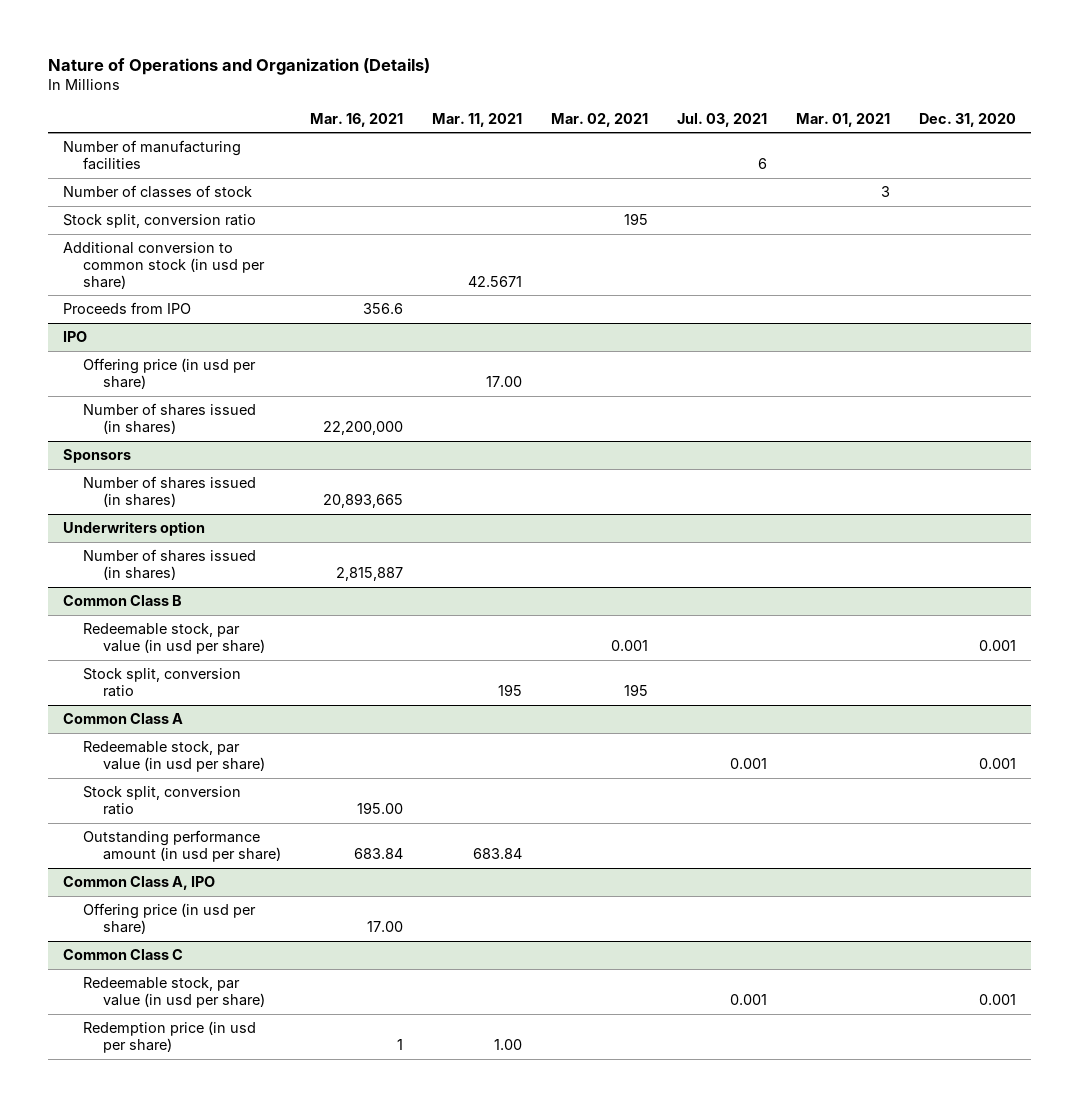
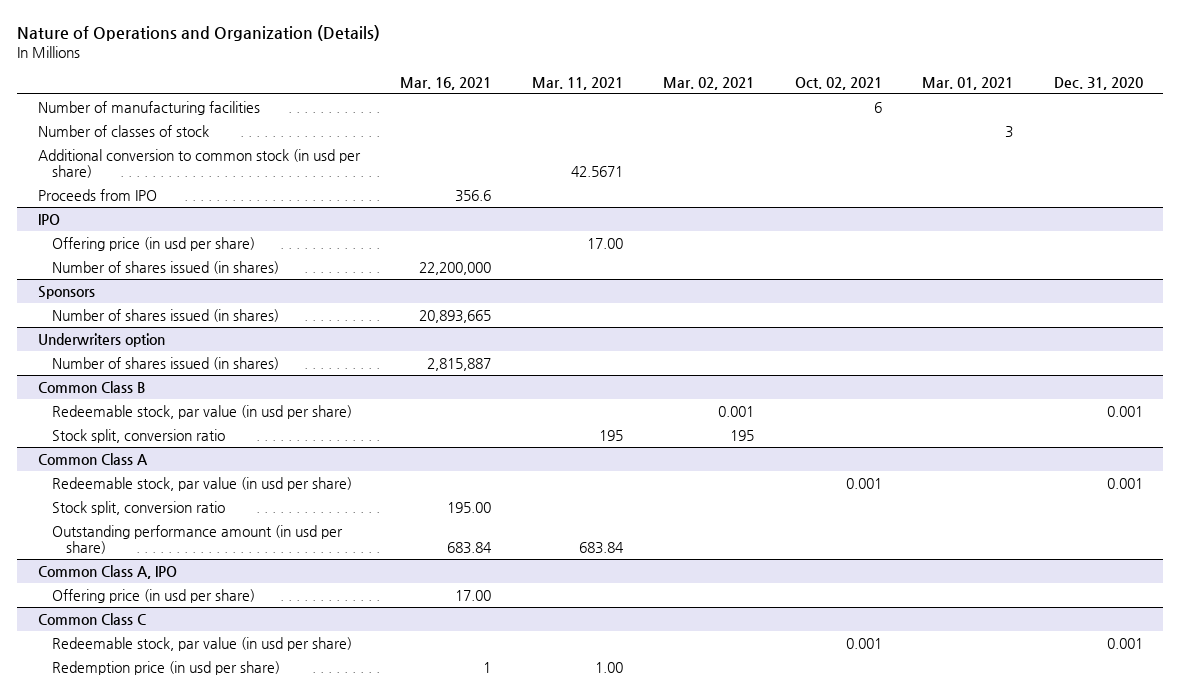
- | Mar. 16, 2021 | Mar. 11, 2021 | Mar. 02, 2021 | Jul. 03, 2021 | Mar. 01, 2021 | Dec. 31, 2020
+ | Mar. 16, 2021 | Mar. 11, 2021 | Mar. 02, 2021 | Oct. 02, 2021 | Mar. 01, 2021 | Dec. 31, 2020
- Stock split, conversion ratio | | | 195 | | |

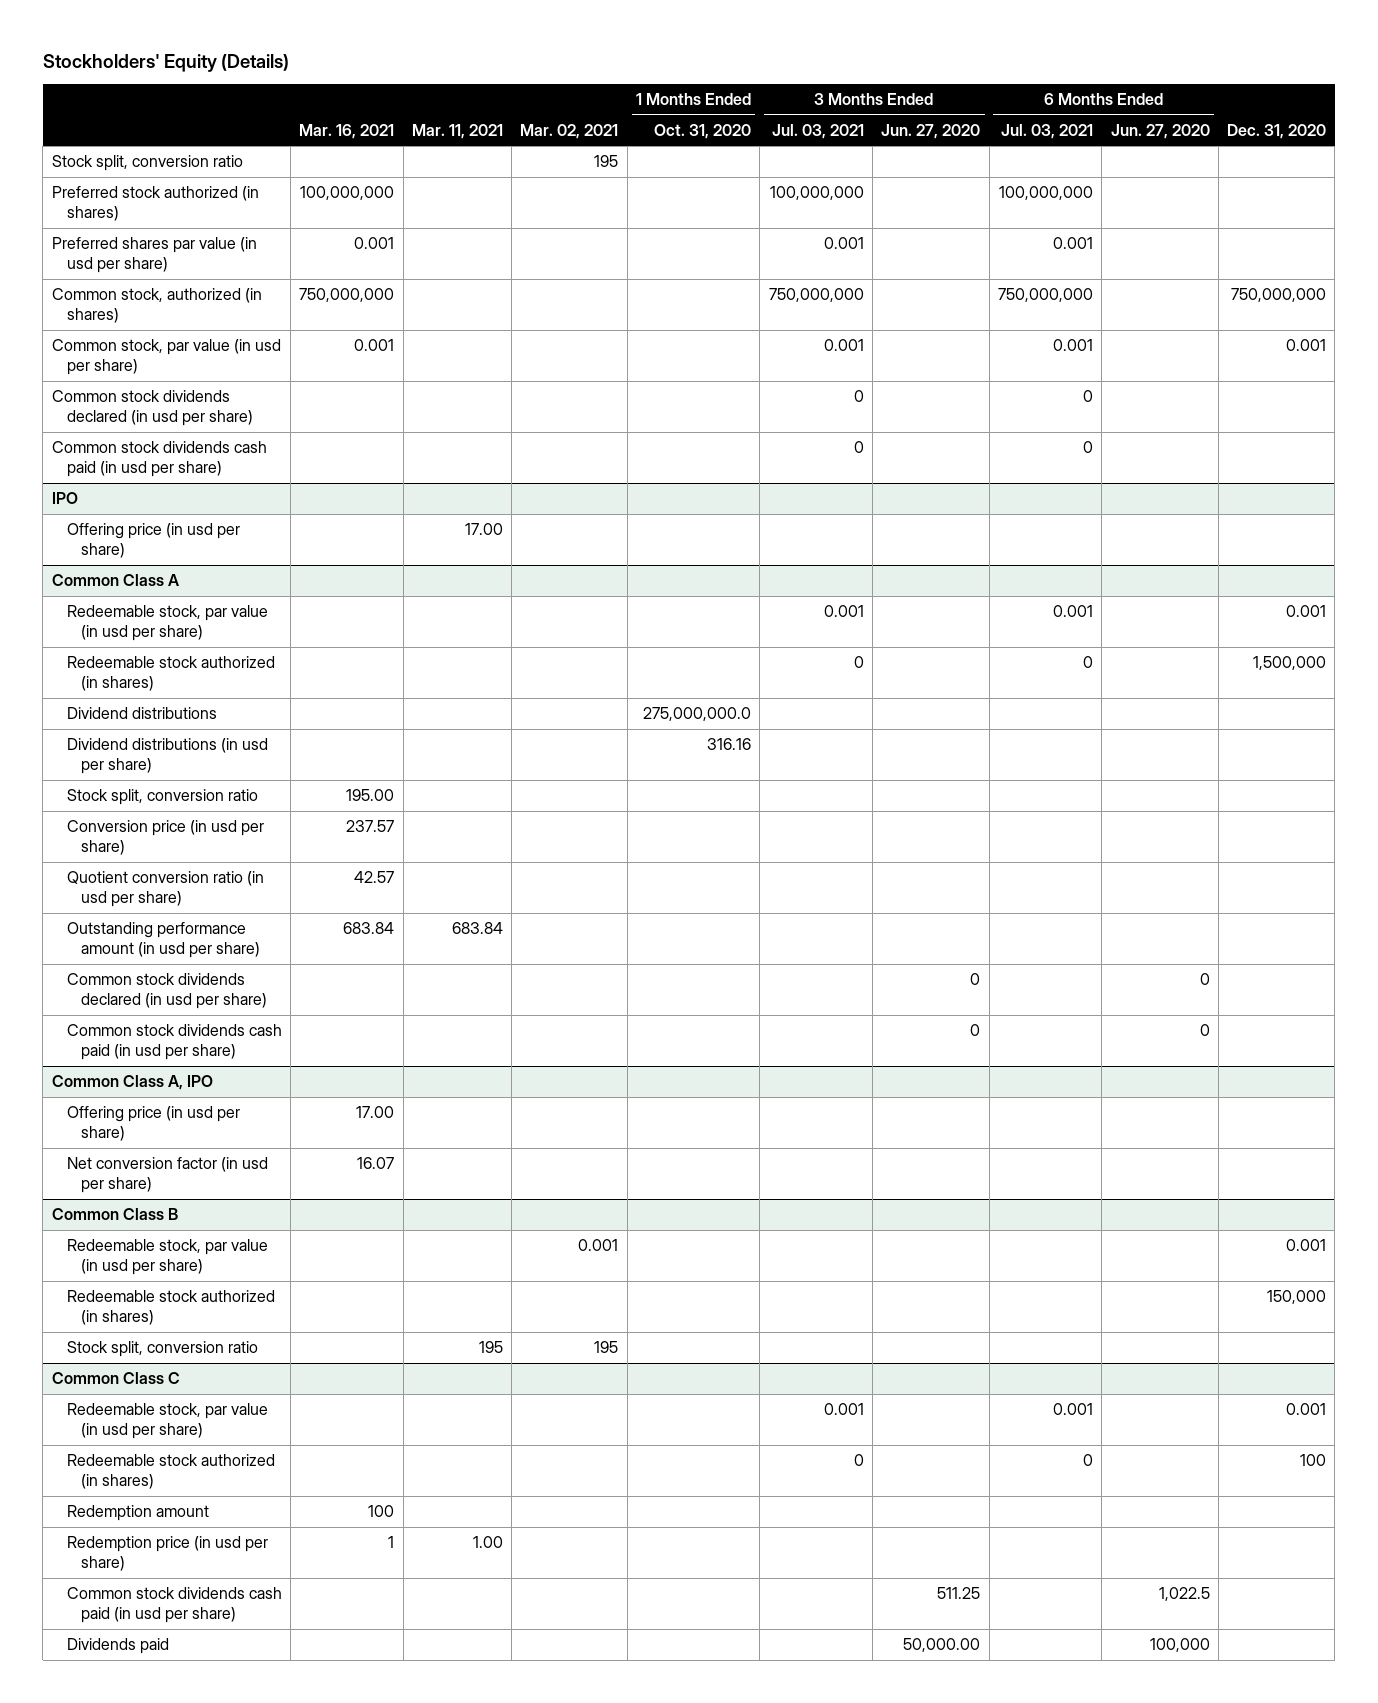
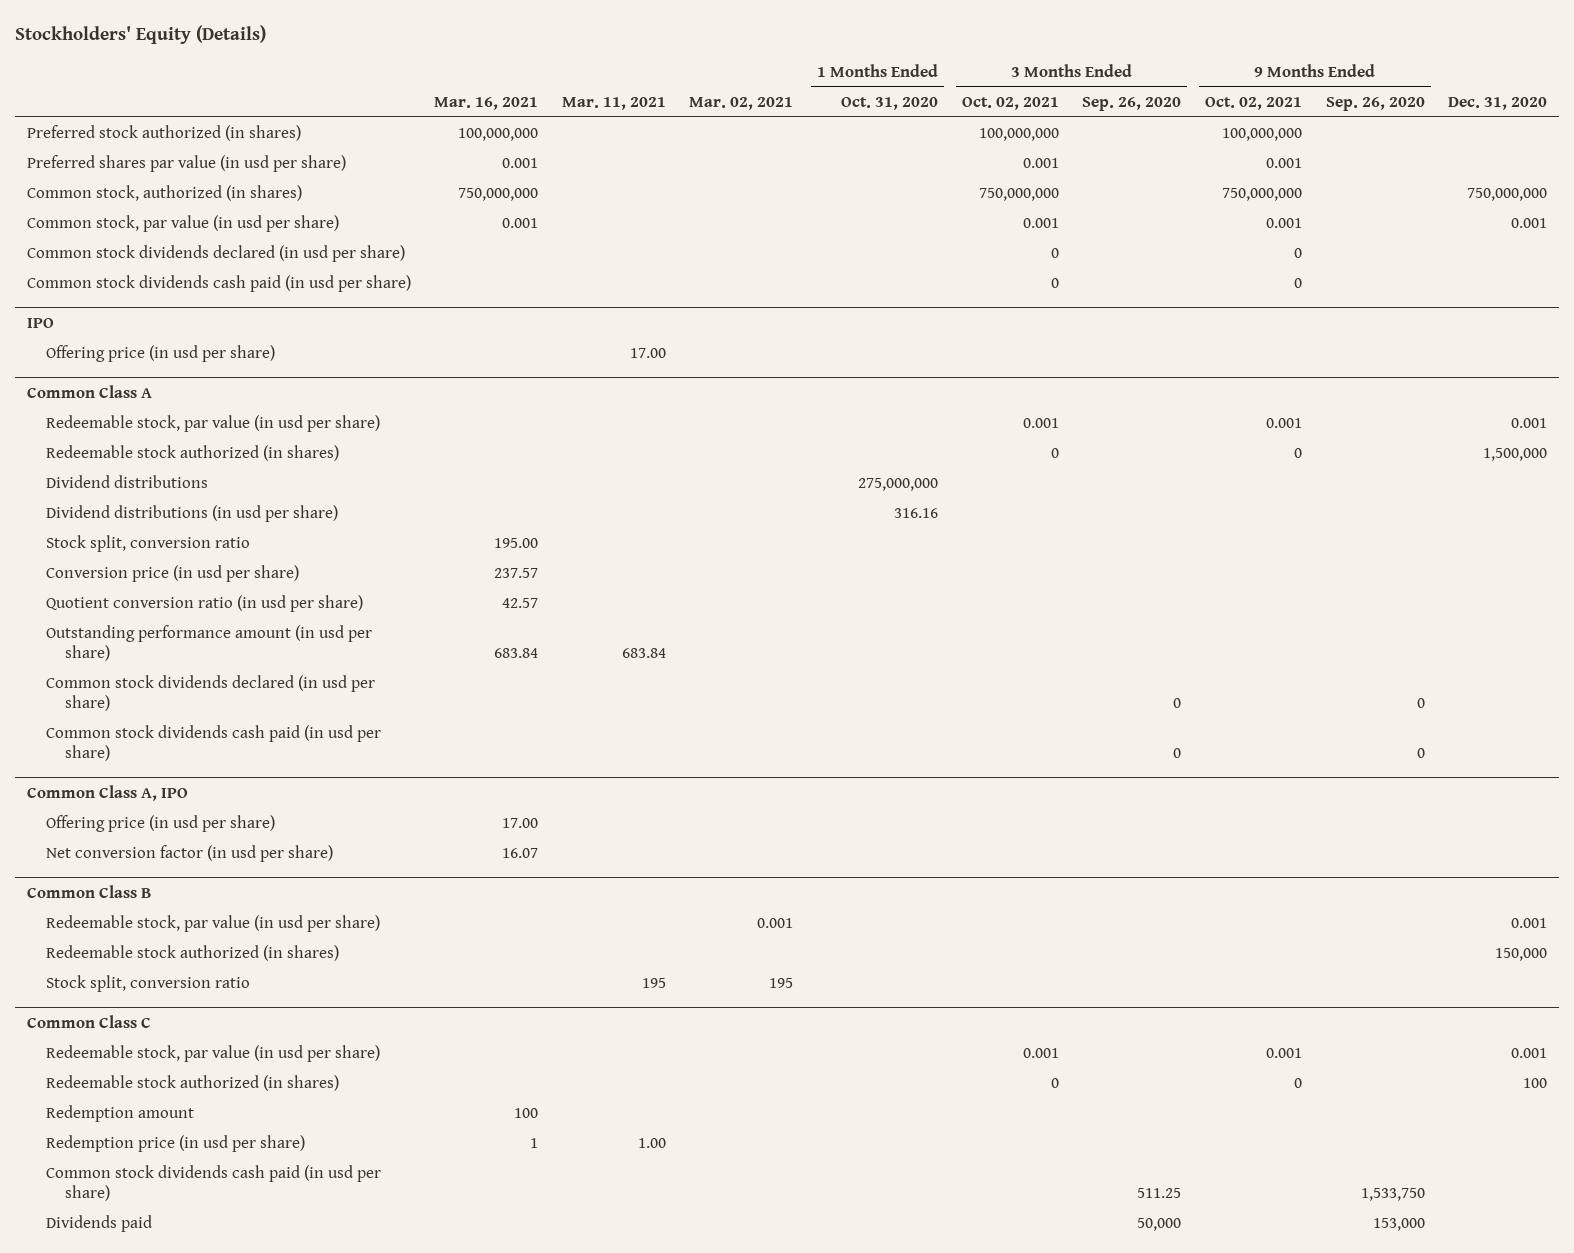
- | Mar. 16, 2021 | Mar. 11, 2021 | Mar. 02, 2021 | 1 Months Ended Oct. 31, 2020 | 3 Months Ended Jul. 03, 2021 | 3 Months Ended Jun. 27, 2020 | 6 Months Ended Jul. 03, 2021 | 6 Months Ended Jun. 27, 2020 | Dec. 31, 2020
+ | Mar. 16, 2021 | Mar. 11, 2021 | Mar. 02, 2021 | 1 Months Ended Oct. 31, 2020 | 3 Months Ended Oct. 02, 2021 | 3 Months Ended Sep. 26, 2020 | 9 Months Ended Oct. 02, 2021 | 9 Months Ended Sep. 26, 2020 | Dec. 31, 2020
- Stock split, conversion ratio | | | 195 | | | | | |
@ Common Class A
- Dividend distributions | | | | 275,000,000.0 | | | | |
+ Dividend distributions | | | | 275,000,000 | | | | |

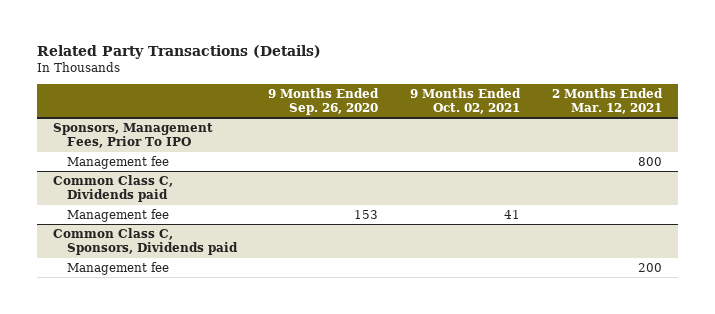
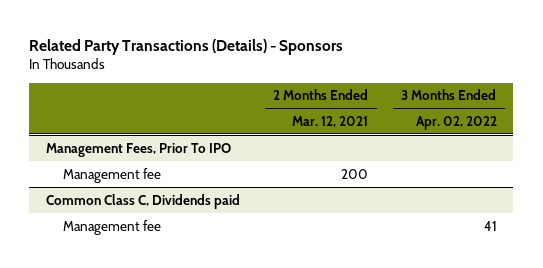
- Related Party Transactions (Details)
+ Related Party Transactions (Details) - Sponsors
- | 9 Months Ended Sep. 26, 2020 | 9 Months Ended Oct. 02, 2021 | 2 Months Ended Mar. 12, 2021
+ | 2 Months Ended Mar. 12, 2021 | 3 Months Ended Apr. 02, 2022
- Sponsors, Management Fees, Prior To IPO
- Management fee | | | 800
+ Management Fees, Prior To IPO
+ Management fee | 200 |
- Common Class C, Sponsors, Dividends paid
- Management fee | | | 200

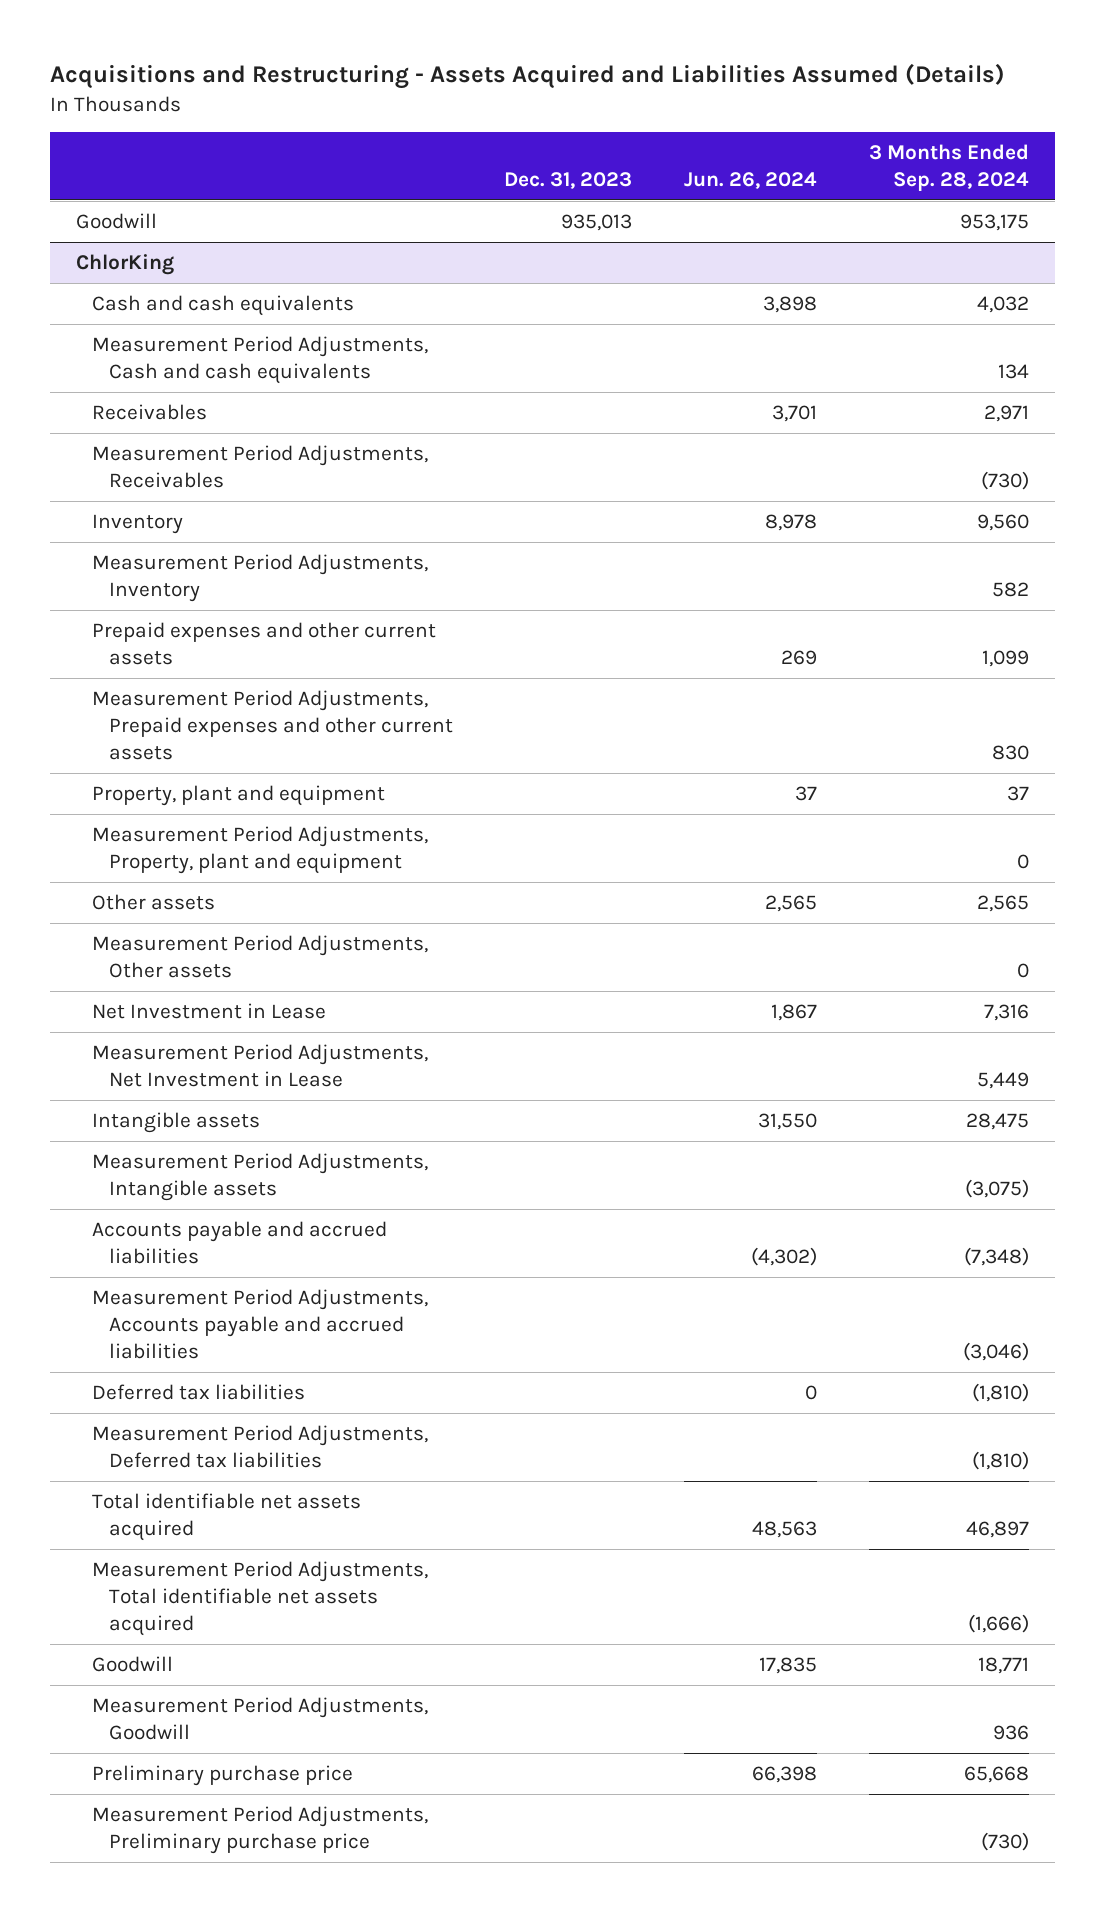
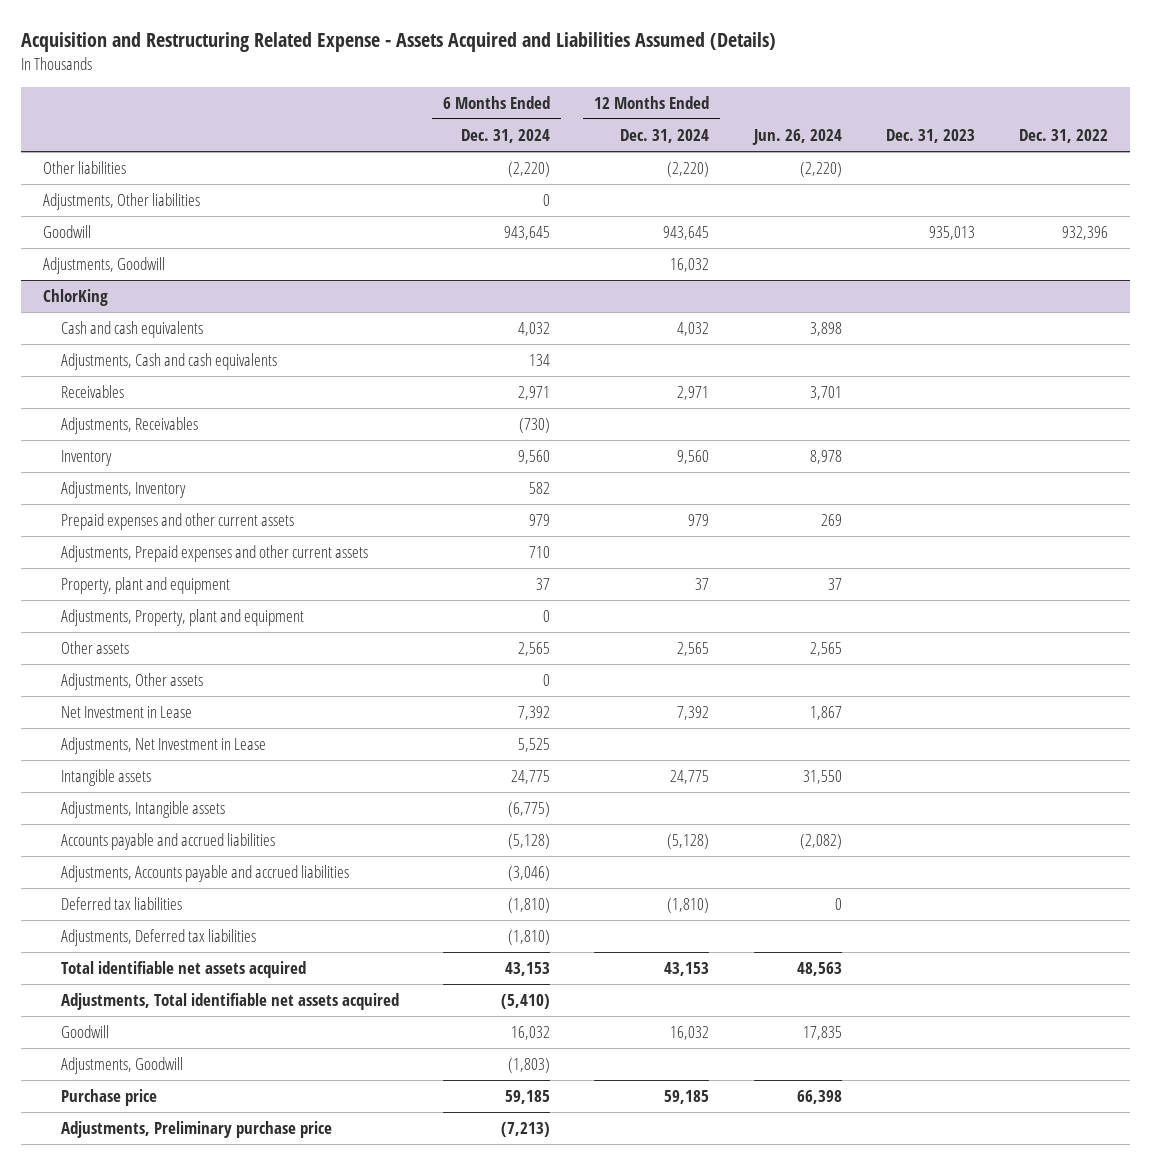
- Acquisitions and Restructuring - Assets Acquired and Liabilities Assumed (Details)
+ Acquisition and Restructuring Related Expense - Assets Acquired and Liabilities Assumed (Details)
- | Dec. 31, 2023 | Jun. 26, 2024 | 3 Months Ended Sep. 28, 2024
+ | 6 Months Ended Dec. 31, 2024 | 12 Months Ended Dec. 31, 2024 | Jun. 26, 2024 | Dec. 31, 2023 | Dec. 31, 2022
+ Other liabilities | (2,220) | (2,220) | (2,220) | |
+ Adjustments, Other liabilities | 0 | | | |
+ Adjustments, Goodwill | | 16,032 | | |
@ ChlorKing
- Measurement Period Adjustments, Cash and cash equivalents | | | 134
+ Adjustments, Cash and cash equivalents | 134 | | | |
- Measurement Period Adjustments, Receivables | | | (730)
+ Adjustments, Receivables | (730) | | | |
- Measurement Period Adjustments, Inventory | | | 582
+ Adjustments, Inventory | 582 | | | |
- Measurement Period Adjustments, Prepaid expenses and other current assets | | | 830
+ Adjustments, Prepaid expenses and other current assets | 710 | | | |
- Measurement Period Adjustments, Property, plant and equipment | | | 0
+ Adjustments, Property, plant and equipment | 0 | | | |
- Measurement Period Adjustments, Other assets | | | 0
+ Adjustments, Other assets | 0 | | | |
- Measurement Period Adjustments, Net Investment in Lease | | | 5,449
+ Adjustments, Net Investment in Lease | 5,525 | | | |
- Measurement Period Adjustments, Intangible assets | | | (3,075)
- Accounts payable and accrued liabilities | | (4,302) | (7,348)
- Measurement Period Adjustments, Accounts payable and accrued liabilities | | | (3,046)
+ Adjustments, Intangible assets | (6,775) | | | |
+ Accounts payable and accrued liabilities | (5,128) | (5,128) | (2,082) | |
+ Adjustments, Accounts payable and accrued liabilities | (3,046) | | | |
- Measurement Period Adjustments, Deferred tax liabilities | | | (1,810)
+ Adjustments, Deferred tax liabilities | (1,810) | | | |
- Measurement Period Adjustments, Total identifiable net assets acquired | | | (1,666)
+ Adjustments, Total identifiable net assets acquired | (5,410) | | | |
- Measurement Period Adjustments, Goodwill | | | 936
- Preliminary purchase price | | 66,398 | 65,668
- Measurement Period Adjustments, Preliminary purchase price | | | (730)
+ Adjustments, Goodwill | (1,803) | | | |
+ Purchase price | 59,185 | 59,185 | 66,398 | |
+ Adjustments, Preliminary purchase price | (7,213) | | | |

